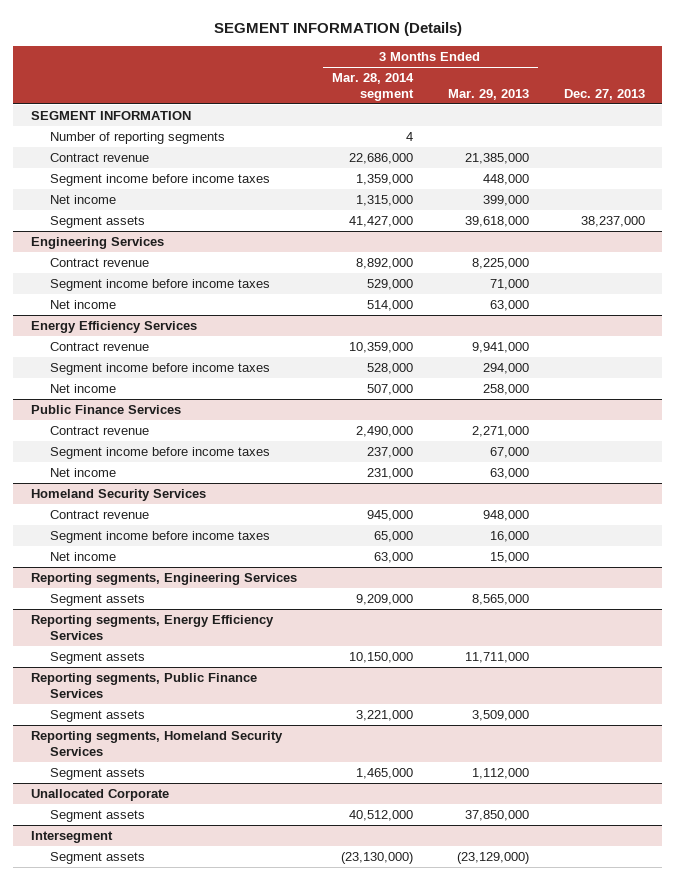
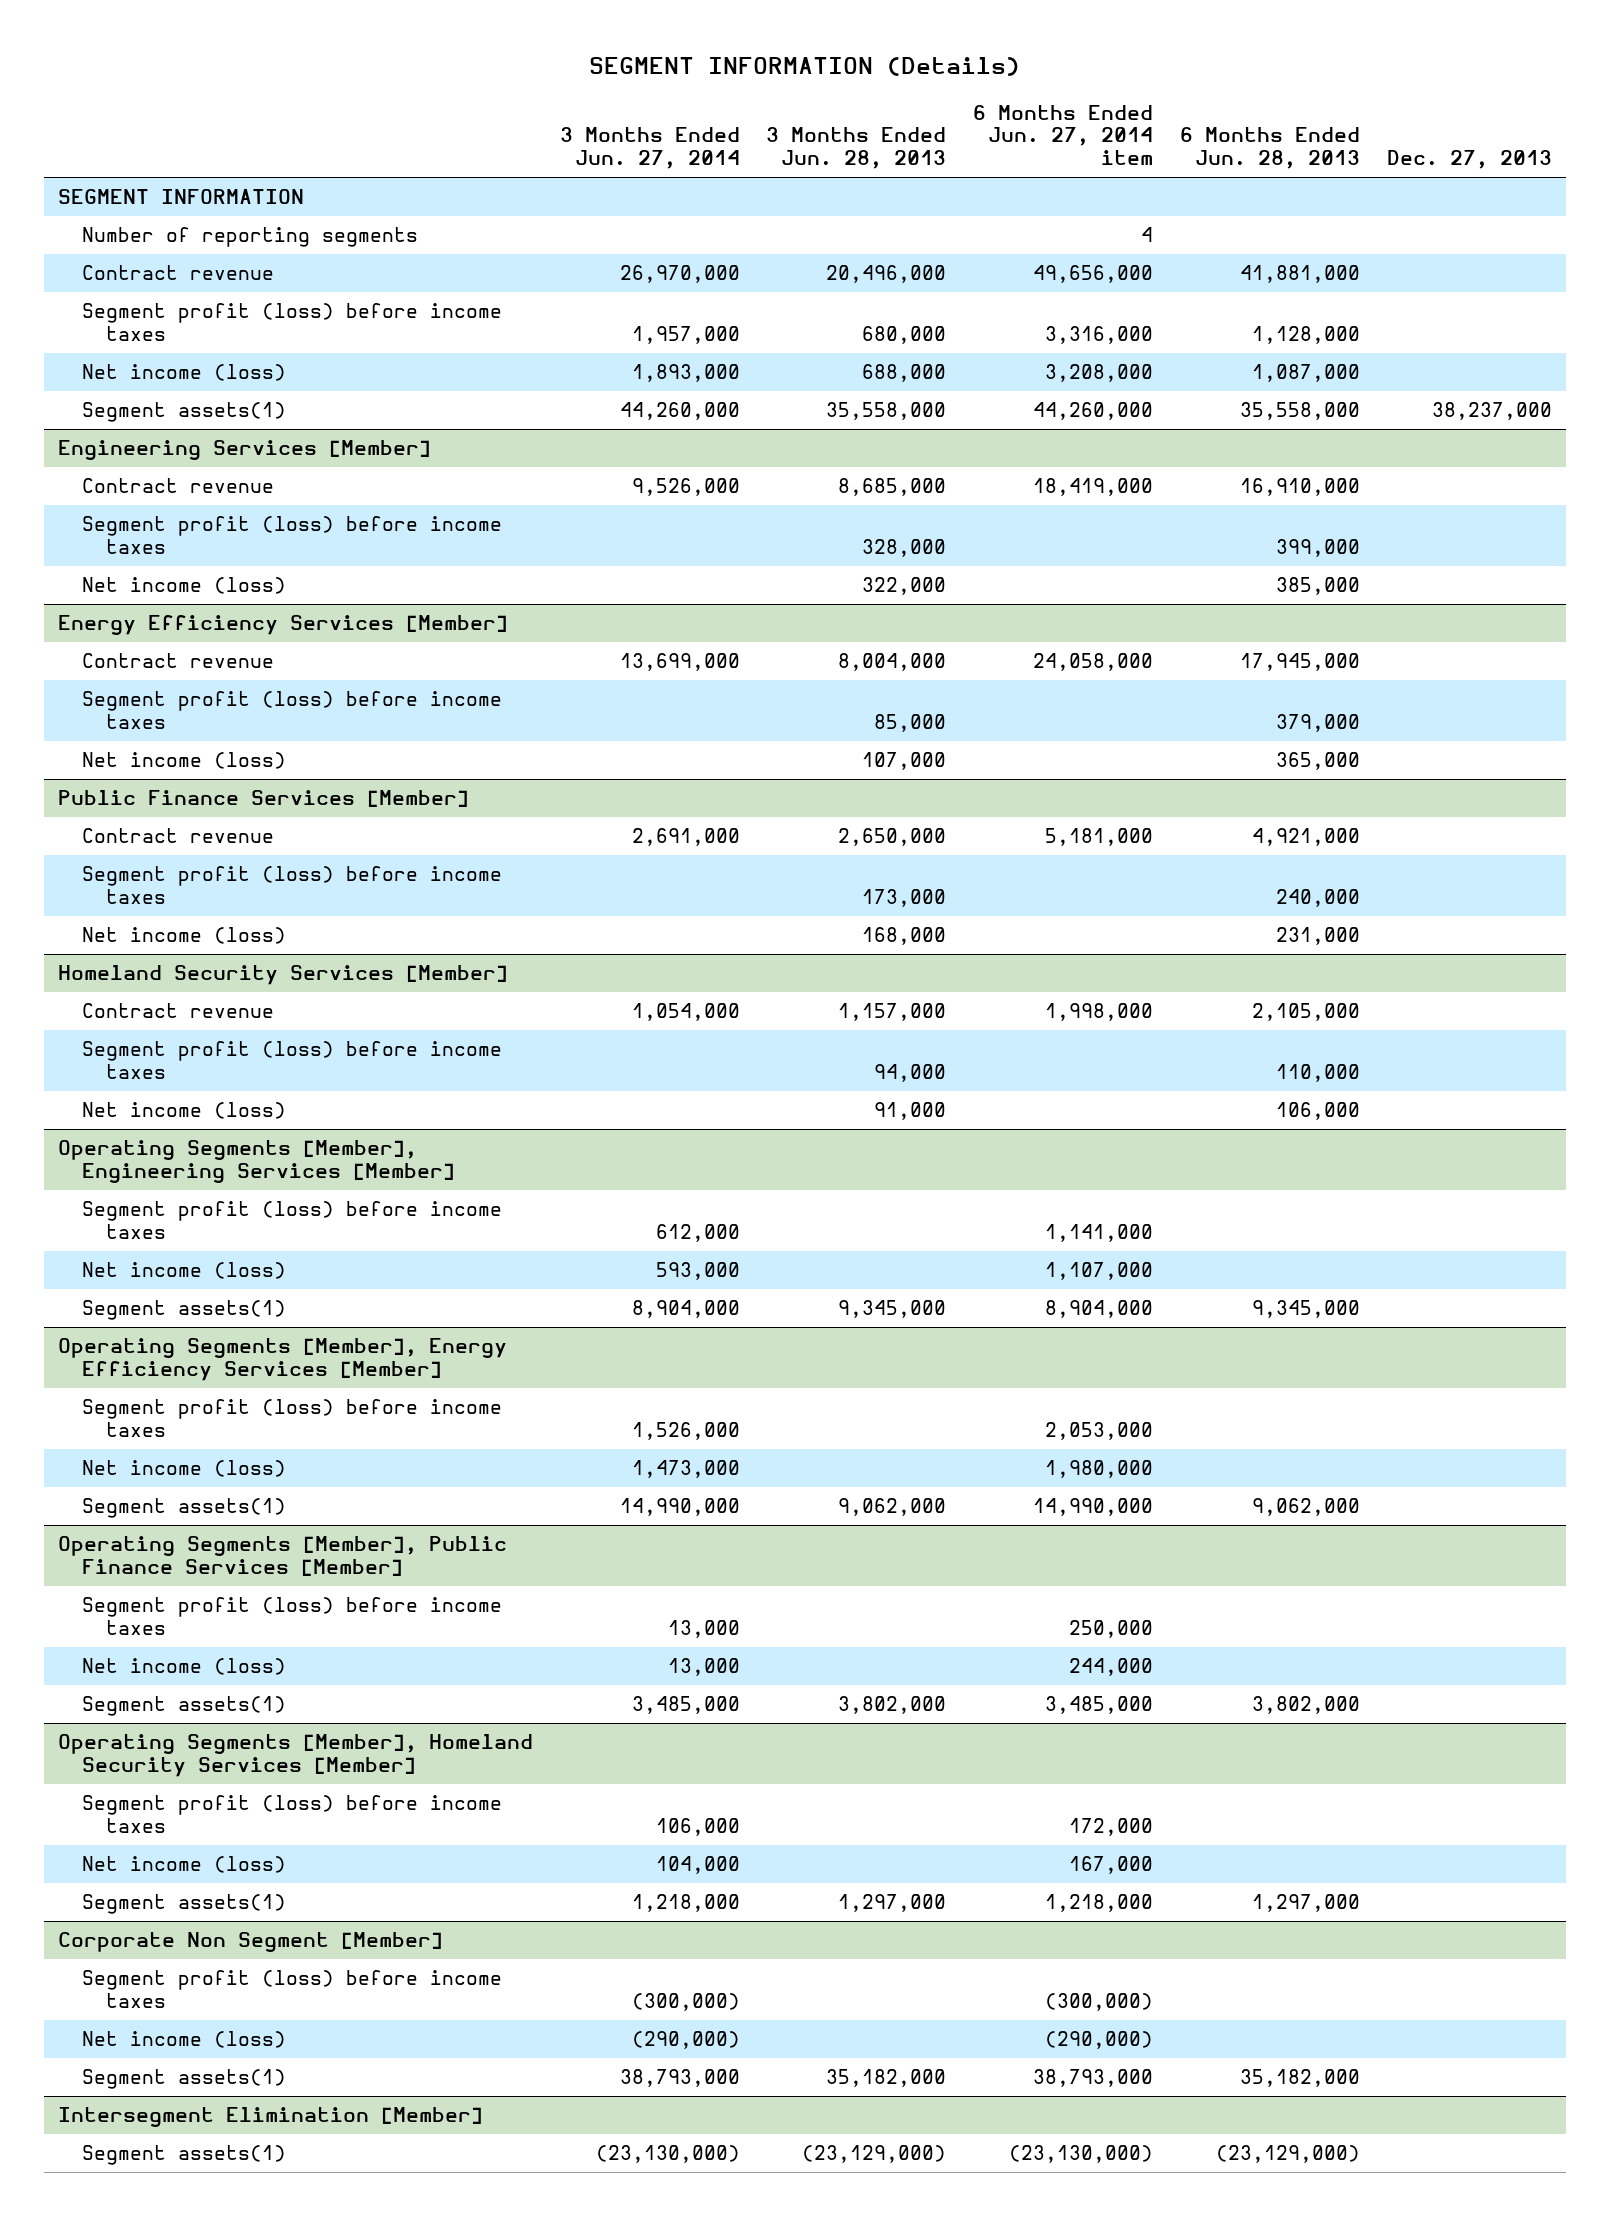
- | 3 Months Ended Mar. 28, 2014 segment | 3 Months Ended Mar. 29, 2013 | Dec. 27, 2013
+ | 3 Months Ended Jun. 27, 2014 | 3 Months Ended Jun. 28, 2013 | 6 Months Ended Jun. 27, 2014 item | 6 Months Ended Jun. 28, 2013 | Dec. 27, 2013
- Segment income before income taxes | 1,359,000 | 448,000 |
- Net income | 1,315,000 | 399,000 |
- Segment assets | 41,427,000 | 39,618,000 | 38,237,000
- Engineering Services
+ Segment profit (loss) before income taxes | 1,957,000 | 680,000 | 3,316,000 | 1,128,000 |
+ Net income (loss) | 1,893,000 | 688,000 | 3,208,000 | 1,087,000 |
+ Segment assets(1) | 44,260,000 | 35,558,000 | 44,260,000 | 35,558,000 | 38,237,000
+ Engineering Services [Member]
- Segment income before income taxes | 529,000 | 71,000 |
- Net income | 514,000 | 63,000 |
- Energy Efficiency Services
+ Segment profit (loss) before income taxes | | 328,000 | | 399,000 |
+ Net income (loss) | | 322,000 | | 385,000 |
+ Energy Efficiency Services [Member]
- Segment income before income taxes | 528,000 | 294,000 |
- Net income | 507,000 | 258,000 |
- Public Finance Services
+ Segment profit (loss) before income taxes | | 85,000 | | 379,000 |
+ Net income (loss) | | 107,000 | | 365,000 |
+ Public Finance Services [Member]
- Segment income before income taxes | 237,000 | 67,000 |
- Net income | 231,000 | 63,000 |
- Homeland Security Services
+ Segment profit (loss) before income taxes | | 173,000 | | 240,000 |
+ Net income (loss) | | 168,000 | | 231,000 |
+ Homeland Security Services [Member]
- Segment income before income taxes | 65,000 | 16,000 |
- Net income | 63,000 | 15,000 |
- Reporting segments, Engineering Services
- Segment assets | 9,209,000 | 8,565,000 |
- Reporting segments, Energy Efficiency Services
- Segment assets | 10,150,000 | 11,711,000 |
- Reporting segments, Public Finance Services
- Segment assets | 3,221,000 | 3,509,000 |
- Reporting segments, Homeland Security Services
- Segment assets | 1,465,000 | 1,112,000 |
- Unallocated Corporate
- Segment assets | 40,512,000 | 37,850,000 |
- Intersegment
- Segment assets | (23,130,000) | (23,129,000) |
+ Segment profit (loss) before income taxes | | 94,000 | | 110,000 |
+ Net income (loss) | | 91,000 | | 106,000 |
+ Operating Segments [Member], Engineering Services [Member]
+ Segment profit (loss) before income taxes | 612,000 | | 1,141,000 | |
+ Net income (loss) | 593,000 | | 1,107,000 | |
+ Segment assets(1) | 8,904,000 | 9,345,000 | 8,904,000 | 9,345,000 |
+ Operating Segments [Member], Energy Efficiency Services [Member]
+ Segment profit (loss) before income taxes | 1,526,000 | | 2,053,000 | |
+ Net income (loss) | 1,473,000 | | 1,980,000 | |
+ Segment assets(1) | 14,990,000 | 9,062,000 | 14,990,000 | 9,062,000 |
+ Operating Segments [Member], Public Finance Services [Member]
+ Segment profit (loss) before income taxes | 13,000 | | 250,000 | |
+ Net income (loss) | 13,000 | | 244,000 | |
+ Segment assets(1) | 3,485,000 | 3,802,000 | 3,485,000 | 3,802,000 |
+ Operating Segments [Member], Homeland Security Services [Member]
+ Segment profit (loss) before income taxes | 106,000 | | 172,000 | |
+ Net income (loss) | 104,000 | | 167,000 | |
+ Segment assets(1) | 1,218,000 | 1,297,000 | 1,218,000 | 1,297,000 |
+ Corporate Non Segment [Member]
+ Segment profit (loss) before income taxes | (300,000) | | (300,000) | |
+ Net income (loss) | (290,000) | | (290,000) | |
+ Segment assets(1) | 38,793,000 | 35,182,000 | 38,793,000 | 35,182,000 |
+ Intersegment Elimination [Member]
+ Segment assets(1) | (23,130,000) | (23,129,000) | (23,130,000) | (23,129,000) |

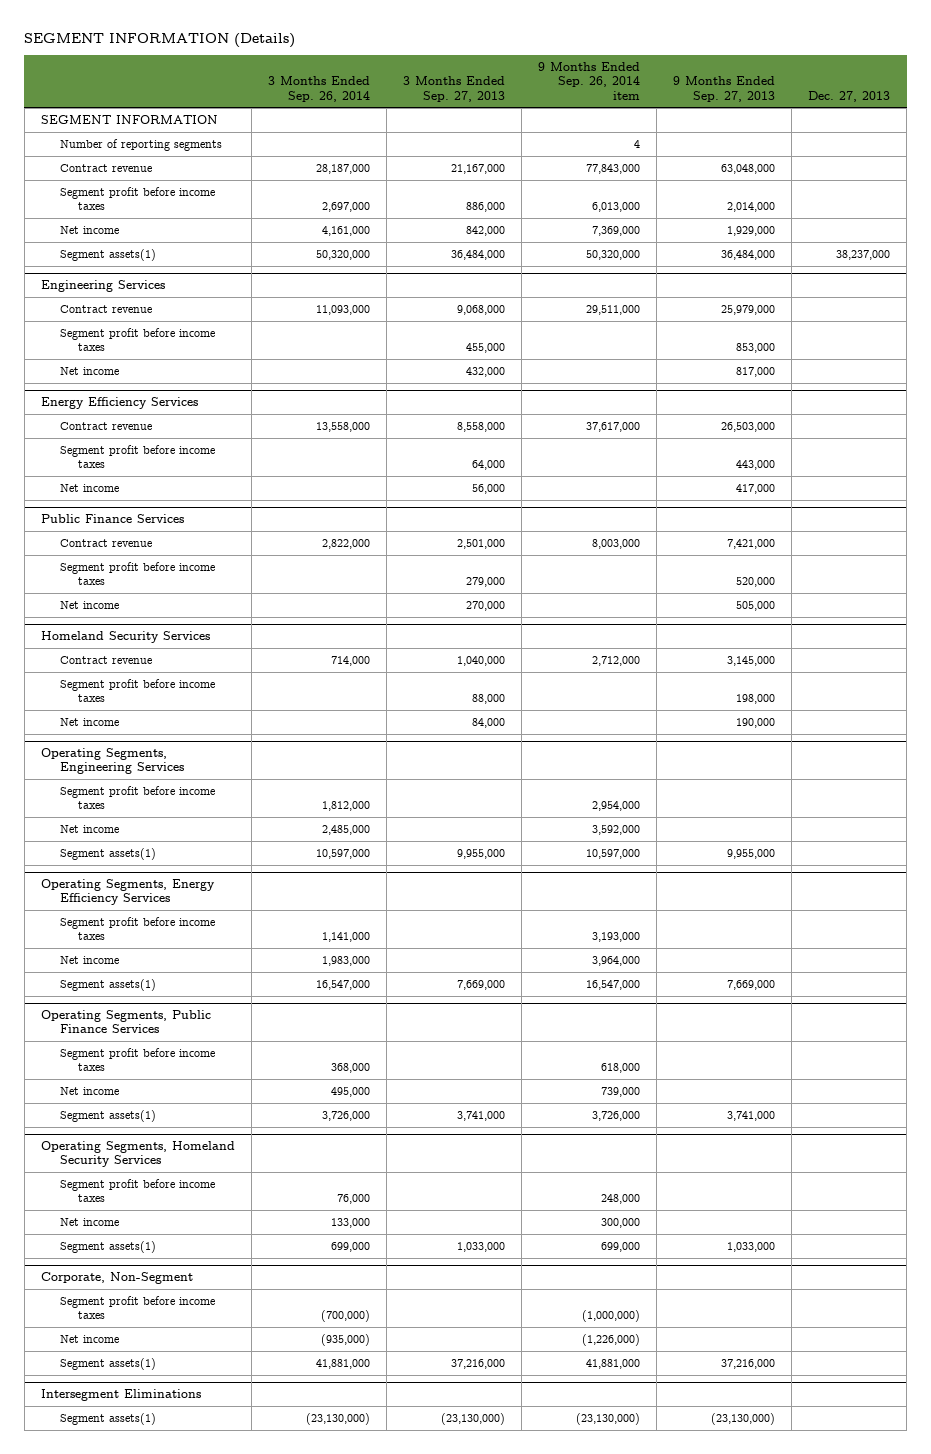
- | 3 Months Ended Jun. 27, 2014 | 3 Months Ended Jun. 28, 2013 | 6 Months Ended Jun. 27, 2014 item | 6 Months Ended Jun. 28, 2013 | Dec. 27, 2013
+ | 3 Months Ended Sep. 26, 2014 | 3 Months Ended Sep. 27, 2013 | 9 Months Ended Sep. 26, 2014 item | 9 Months Ended Sep. 27, 2013 | Dec. 27, 2013
- Segment profit (loss) before income taxes | 1,957,000 | 680,000 | 3,316,000 | 1,128,000 |
- Net income (loss) | 1,893,000 | 688,000 | 3,208,000 | 1,087,000 |
+ Segment profit before income taxes | 2,697,000 | 886,000 | 6,013,000 | 2,014,000 |
+ Net income | 4,161,000 | 842,000 | 7,369,000 | 1,929,000 |
- Engineering Services [Member]
+ Engineering Services
- Segment profit (loss) before income taxes | | 328,000 | | 399,000 |
- Net income (loss) | | 322,000 | | 385,000 |
- Energy Efficiency Services [Member]
+ Segment profit before income taxes | | 455,000 | | 853,000 |
+ Net income | | 432,000 | | 817,000 |
+ Energy Efficiency Services
- Segment profit (loss) before income taxes | | 85,000 | | 379,000 |
- Net income (loss) | | 107,000 | | 365,000 |
- Public Finance Services [Member]
+ Segment profit before income taxes | | 64,000 | | 443,000 |
+ Net income | | 56,000 | | 417,000 |
+ Public Finance Services
- Segment profit (loss) before income taxes | | 173,000 | | 240,000 |
- Net income (loss) | | 168,000 | | 231,000 |
- Homeland Security Services [Member]
+ Segment profit before income taxes | | 279,000 | | 520,000 |
+ Net income | | 270,000 | | 505,000 |
+ Homeland Security Services
- Segment profit (loss) before income taxes | | 94,000 | | 110,000 |
- Net income (loss) | | 91,000 | | 106,000 |
- Operating Segments [Member], Engineering Services [Member]
- Segment profit (loss) before income taxes | 612,000 | | 1,141,000 | |
- Net income (loss) | 593,000 | | 1,107,000 | |
+ Segment profit before income taxes | | 88,000 | | 198,000 |
+ Net income | | 84,000 | | 190,000 |
+ Operating Segments, Engineering Services
+ Segment profit before income taxes | 1,812,000 | | 2,954,000 | |
+ Net income | 2,485,000 | | 3,592,000 | |
- Operating Segments [Member], Energy Efficiency Services [Member]
- Segment profit (loss) before income taxes | 1,526,000 | | 2,053,000 | |
- Net income (loss) | 1,473,000 | | 1,980,000 | |
+ Operating Segments, Energy Efficiency Services
+ Segment profit before income taxes | 1,141,000 | | 3,193,000 | |
+ Net income | 1,983,000 | | 3,964,000 | |
- Operating Segments [Member], Public Finance Services [Member]
- Segment profit (loss) before income taxes | 13,000 | | 250,000 | |
- Net income (loss) | 13,000 | | 244,000 | |
+ Operating Segments, Public Finance Services
+ Segment profit before income taxes | 368,000 | | 618,000 | |
+ Net income | 495,000 | | 739,000 | |
- Operating Segments [Member], Homeland Security Services [Member]
- Segment profit (loss) before income taxes | 106,000 | | 172,000 | |
- Net income (loss) | 104,000 | | 167,000 | |
+ Operating Segments, Homeland Security Services
+ Segment profit before income taxes | 76,000 | | 248,000 | |
+ Net income | 133,000 | | 300,000 | |
- Corporate Non Segment [Member]
- Segment profit (loss) before income taxes | (300,000) | | (300,000) | |
- Net income (loss) | (290,000) | | (290,000) | |
+ Corporate, Non-Segment
+ Segment profit before income taxes | (700,000) | | (1,000,000) | |
+ Net income | (935,000) | | (1,226,000) | |
- Intersegment Elimination [Member]
+ Intersegment Eliminations

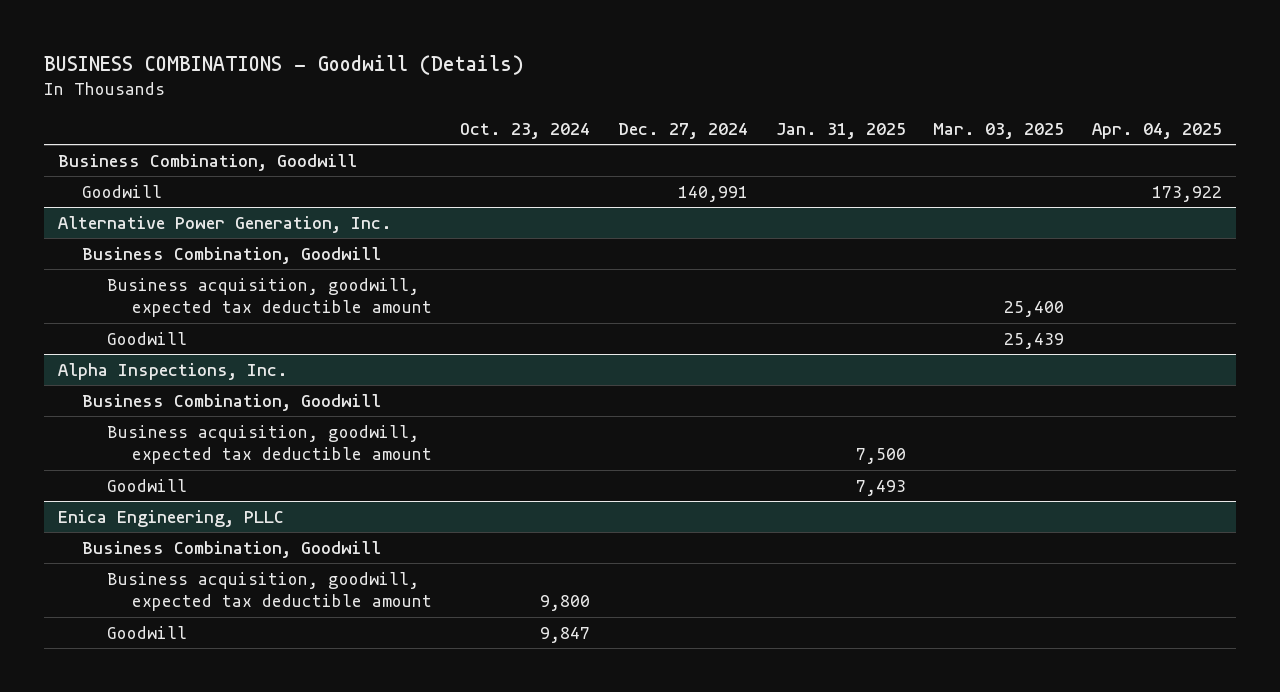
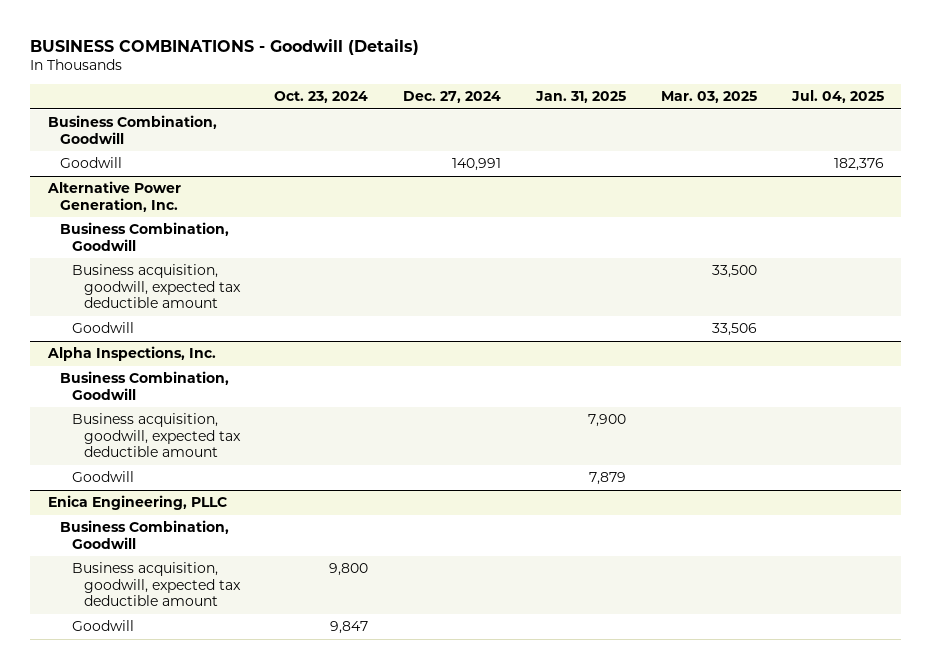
- | Oct. 23, 2024 | Dec. 27, 2024 | Jan. 31, 2025 | Mar. 03, 2025 | Apr. 04, 2025
+ | Oct. 23, 2024 | Dec. 27, 2024 | Jan. 31, 2025 | Mar. 03, 2025 | Jul. 04, 2025
@ Alternative Power Generation, Inc.
- Business acquisition, goodwill, expected tax deductible amount | | | | 25,400 |
- Goodwill | | | | 25,439 |
+ Business acquisition, goodwill, expected tax deductible amount | | | | 33,500 |
+ Goodwill | | | | 33,506 |
@ Alpha Inspections, Inc.
- Business acquisition, goodwill, expected tax deductible amount | | | 7,500 | |
- Goodwill | | | 7,493 | |
+ Business acquisition, goodwill, expected tax deductible amount | | | 7,900 | |
+ Goodwill | | | 7,879 | |

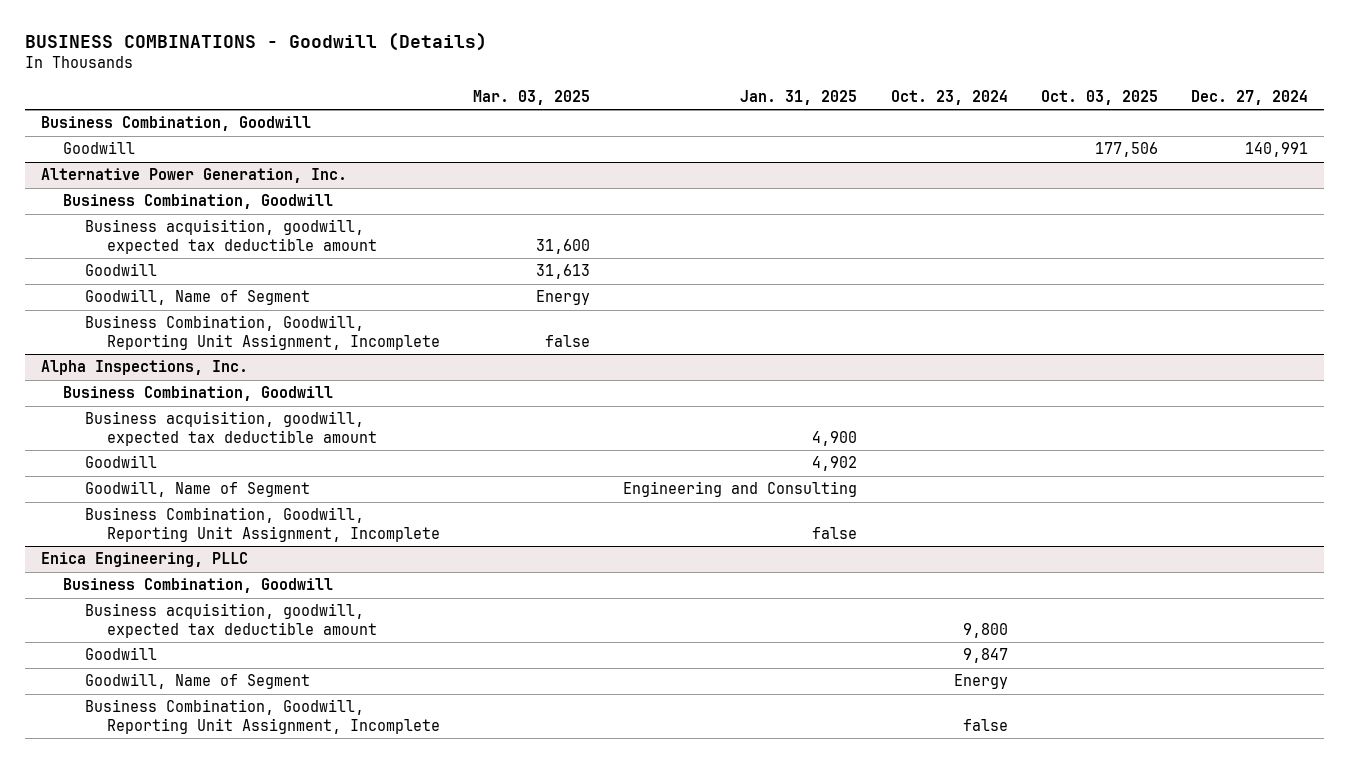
- | Oct. 23, 2024 | Dec. 27, 2024 | Jan. 31, 2025 | Mar. 03, 2025 | Jul. 04, 2025
+ | Mar. 03, 2025 | Jan. 31, 2025 | Oct. 23, 2024 | Oct. 03, 2025 | Dec. 27, 2024
@ Alternative Power Generation, Inc.
- Business acquisition, goodwill, expected tax deductible amount | | | | 33,500 |
- Goodwill | | | | 33,506 |
+ Business acquisition, goodwill, expected tax deductible amount | 31,600 | | | |
+ Goodwill | 31,613 | | | |
+ Goodwill, Name of Segment | Energy | | | |
+ Business Combination, Goodwill, Reporting Unit Assignment, Incomplete | false | | | |
@ Alpha Inspections, Inc.
- Business acquisition, goodwill, expected tax deductible amount | | | 7,900 | |
- Goodwill | | | 7,879 | |
+ Business acquisition, goodwill, expected tax deductible amount | | 4,900 | | |
+ Goodwill | | 4,902 | | |
+ Goodwill, Name of Segment | | Engineering and Consulting | | |
+ Business Combination, Goodwill, Reporting Unit Assignment, Incomplete | | false | | |
@ Enica Engineering, PLLC
+ Goodwill, Name of Segment | | | Energy | |
+ Business Combination, Goodwill, Reporting Unit Assignment, Incomplete | | | false | |

